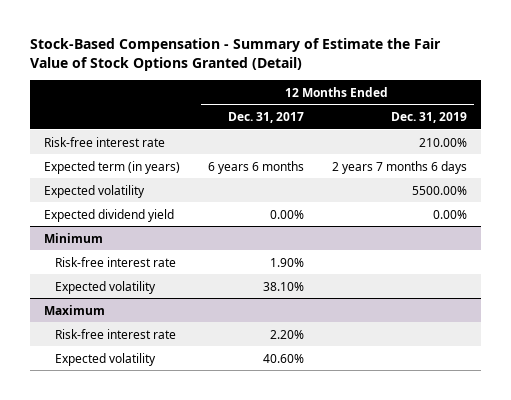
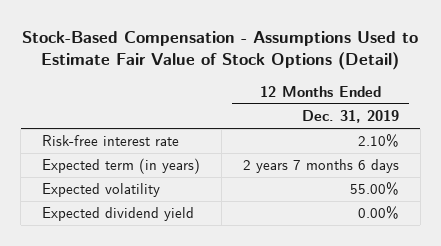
- Stock-Based Compensation - Summary of Estimate the Fair Value of Stock Options Granted (Detail)
+ Stock-Based Compensation - Assumptions Used to Estimate Fair Value of Stock Options (Detail)
- | 12 Months Ended Dec. 31, 2017 | 12 Months Ended Dec. 31, 2019
+ | 12 Months Ended Dec. 31, 2019
- Risk-free interest rate | | 210.00%
+ Risk-free interest rate | 2.10%
- Expected volatility | | 5500.00%
+ Expected volatility | 55.00%
- Minimum
- Risk-free interest rate | 1.90% |
- Expected volatility | 38.10% |
- Maximum
- Risk-free interest rate | 2.20% |
- Expected volatility | 40.60% |

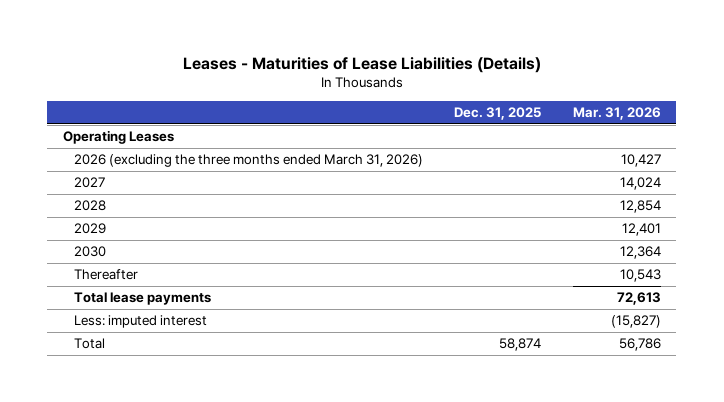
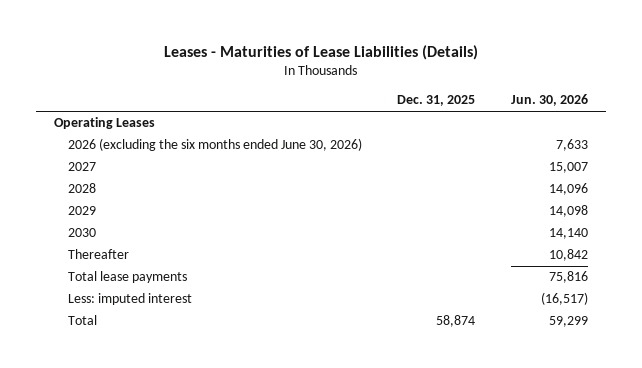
- | Dec. 31, 2025 | Mar. 31, 2026
+ | Dec. 31, 2025 | Jun. 30, 2026
- 2026 (excluding the three months ended March 31, 2026) | | 10,427
+ 2026 (excluding the six months ended June 30, 2026) | | 7,633

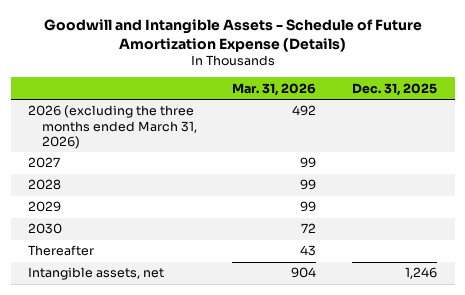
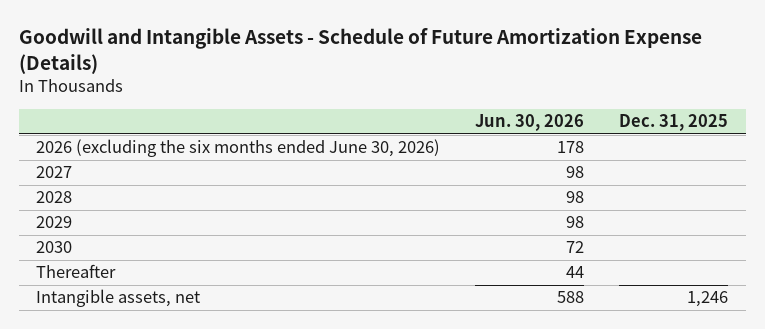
- | Mar. 31, 2026 | Dec. 31, 2025
+ | Jun. 30, 2026 | Dec. 31, 2025
- 2026 (excluding the three months ended March 31, 2026) | 492 |
+ 2026 (excluding the six months ended June 30, 2026) | 178 |

